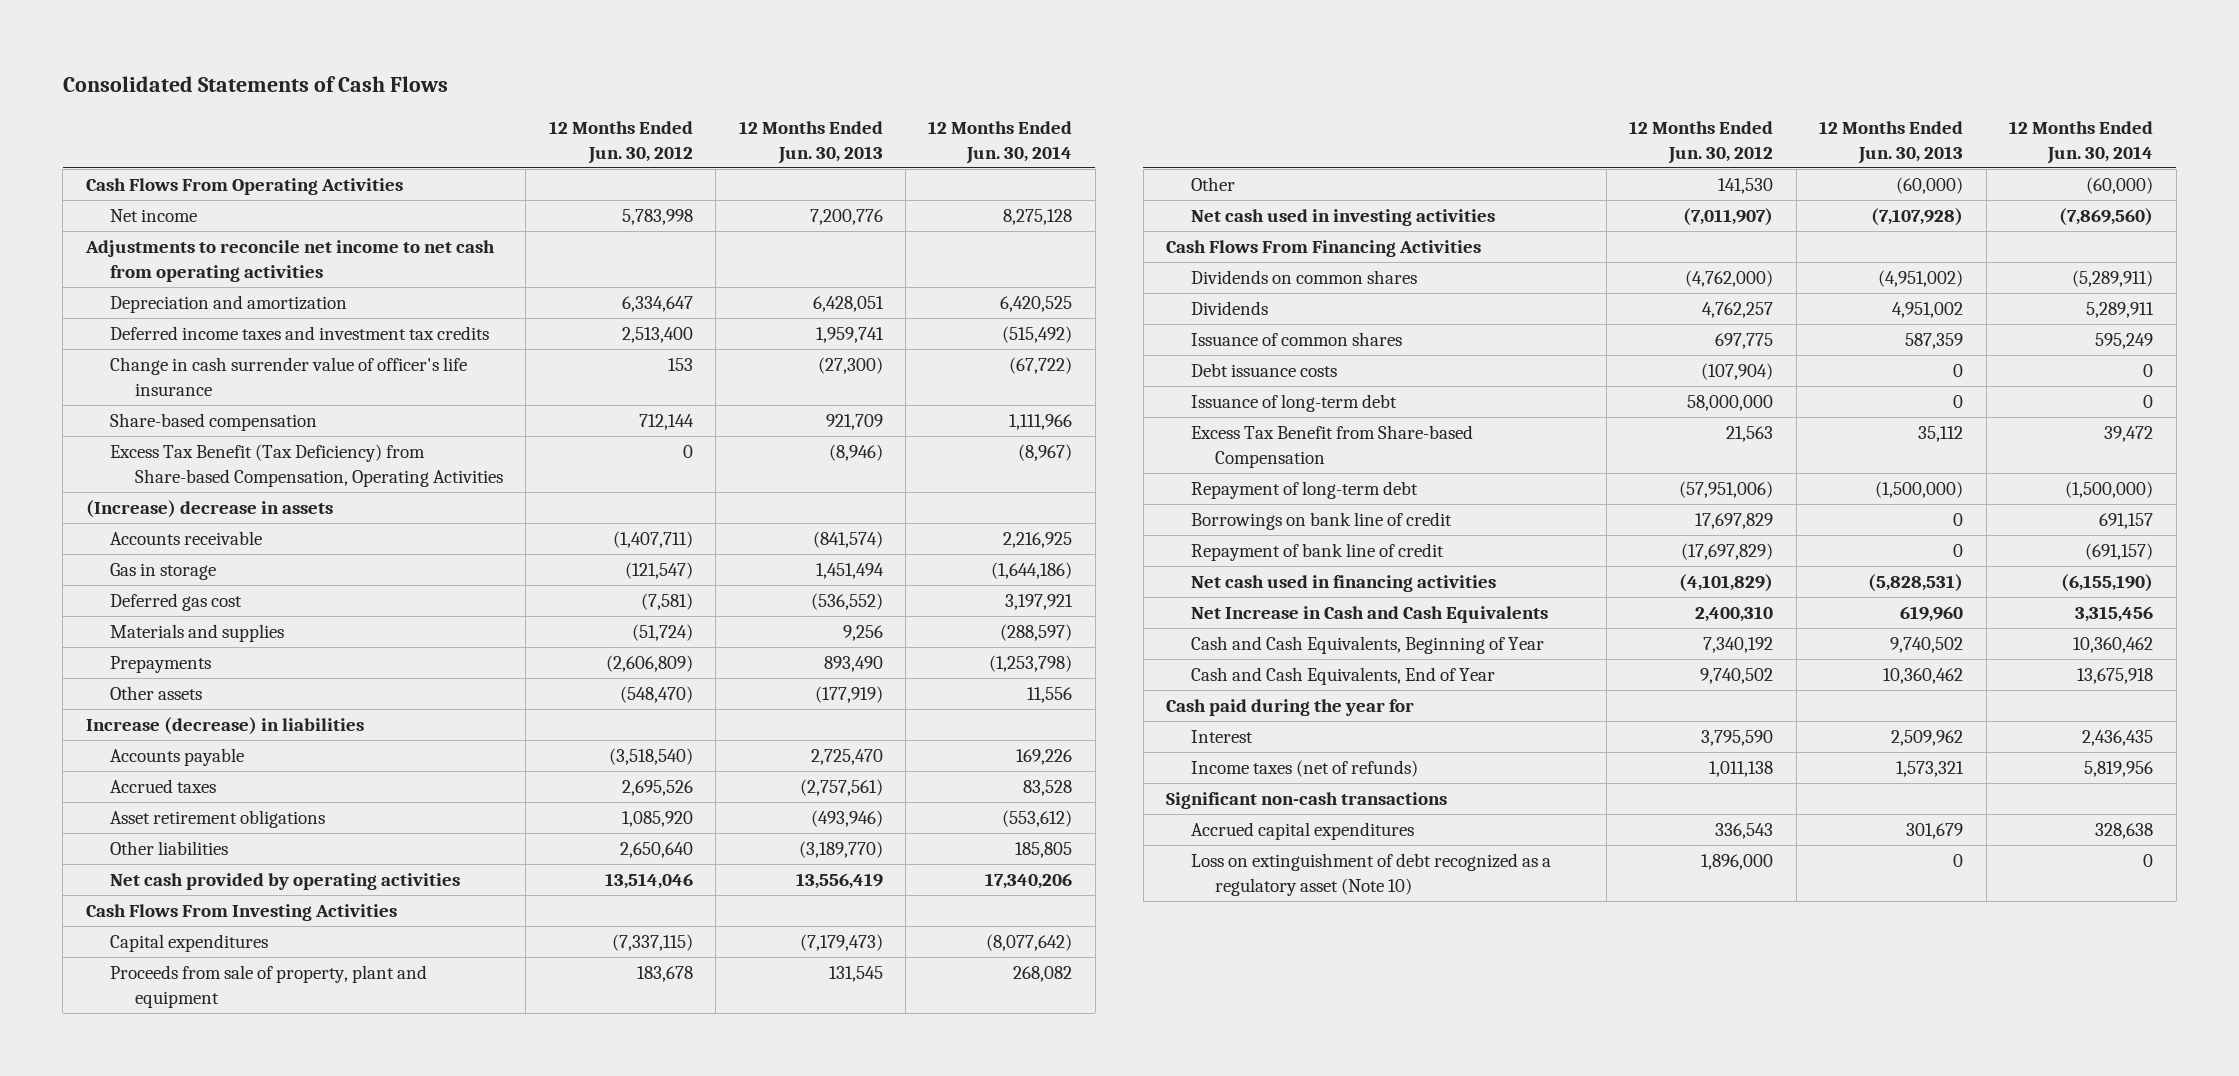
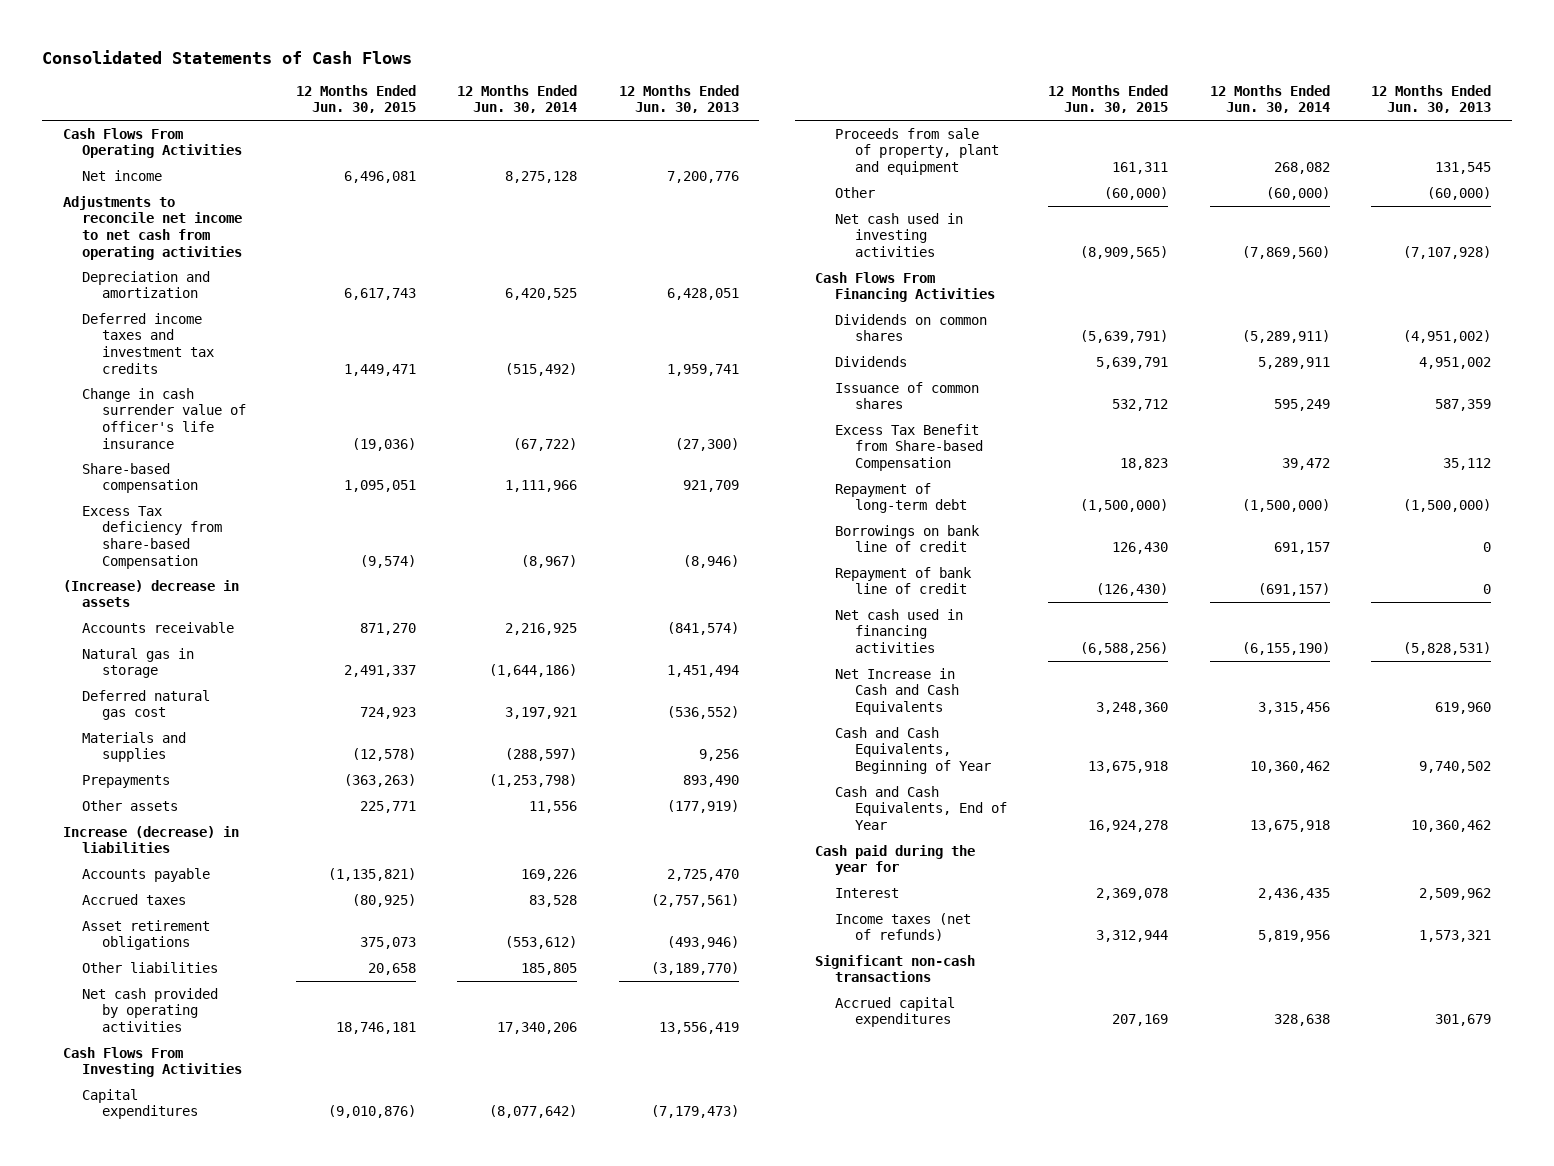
- | 12 Months Ended Jun. 30, 2012 | 12 Months Ended Jun. 30, 2013 | 12 Months Ended Jun. 30, 2014
+ | 12 Months Ended Jun. 30, 2015 | 12 Months Ended Jun. 30, 2014 | 12 Months Ended Jun. 30, 2013
- Excess Tax Benefit (Tax Deficiency) from Share-based Compensation, Operating Activities | 0 | (8,946) | (8,967)
+ Excess Tax deficiency from share-based Compensation | (9,574) | (8,967) | (8,946)
- Gas in storage | (121,547) | 1,451,494 | (1,644,186)
- Deferred gas cost | (7,581) | (536,552) | 3,197,921
+ Natural gas in storage | 2,491,337 | (1,644,186) | 1,451,494
+ Deferred natural gas cost | 724,923 | 3,197,921 | (536,552)
- Debt issuance costs | (107,904) | 0 | 0
- Issuance of long-term debt | 58,000,000 | 0 | 0
- Loss on extinguishment of debt recognized as a regulatory asset (Note 10) | 1,896,000 | 0 | 0

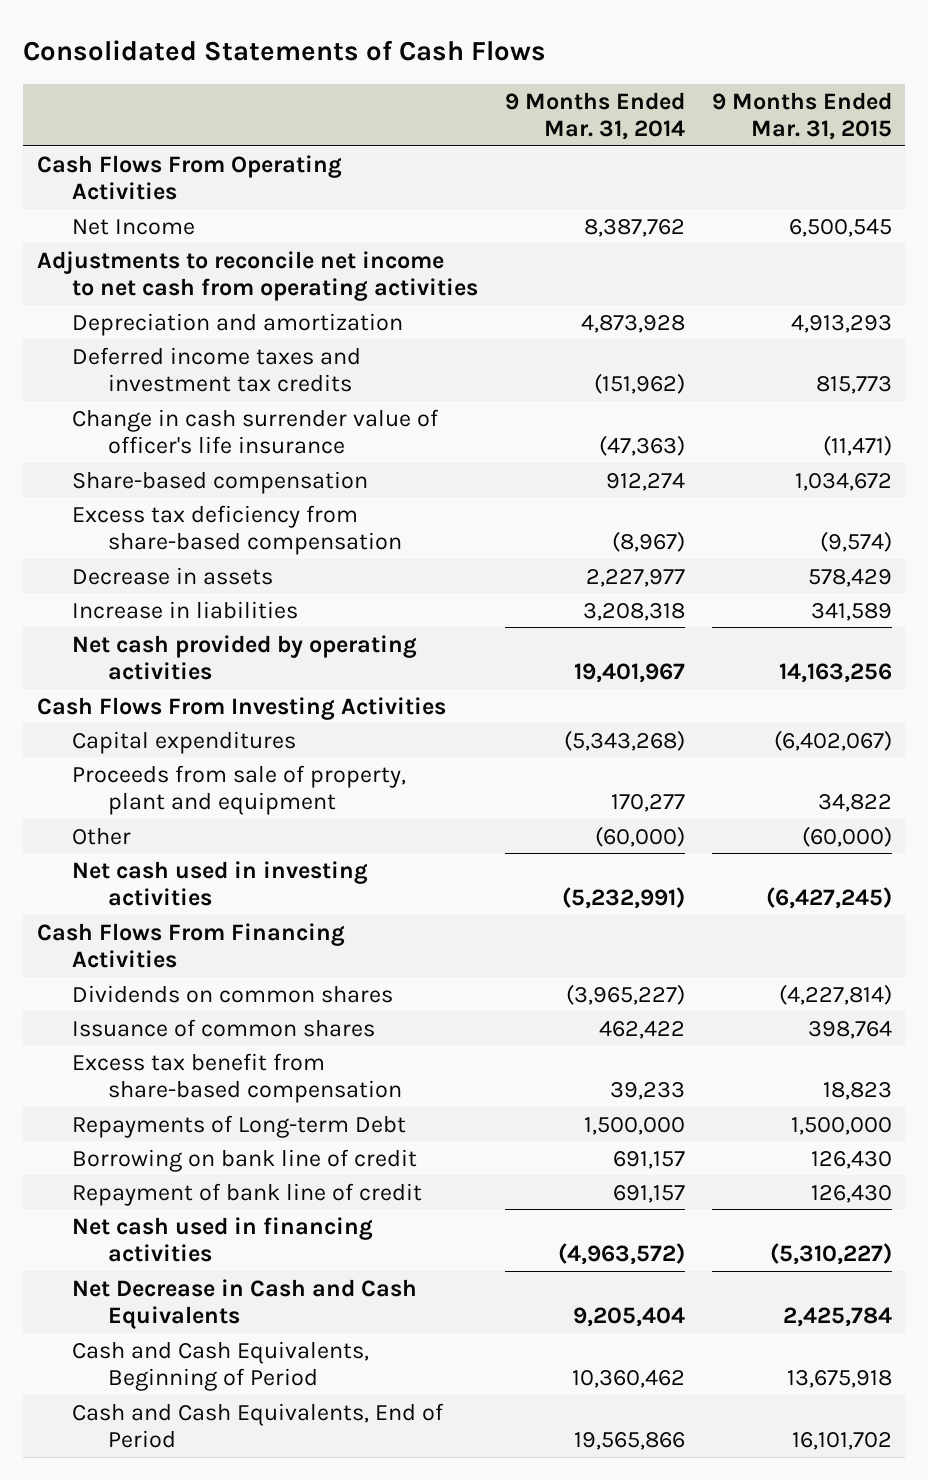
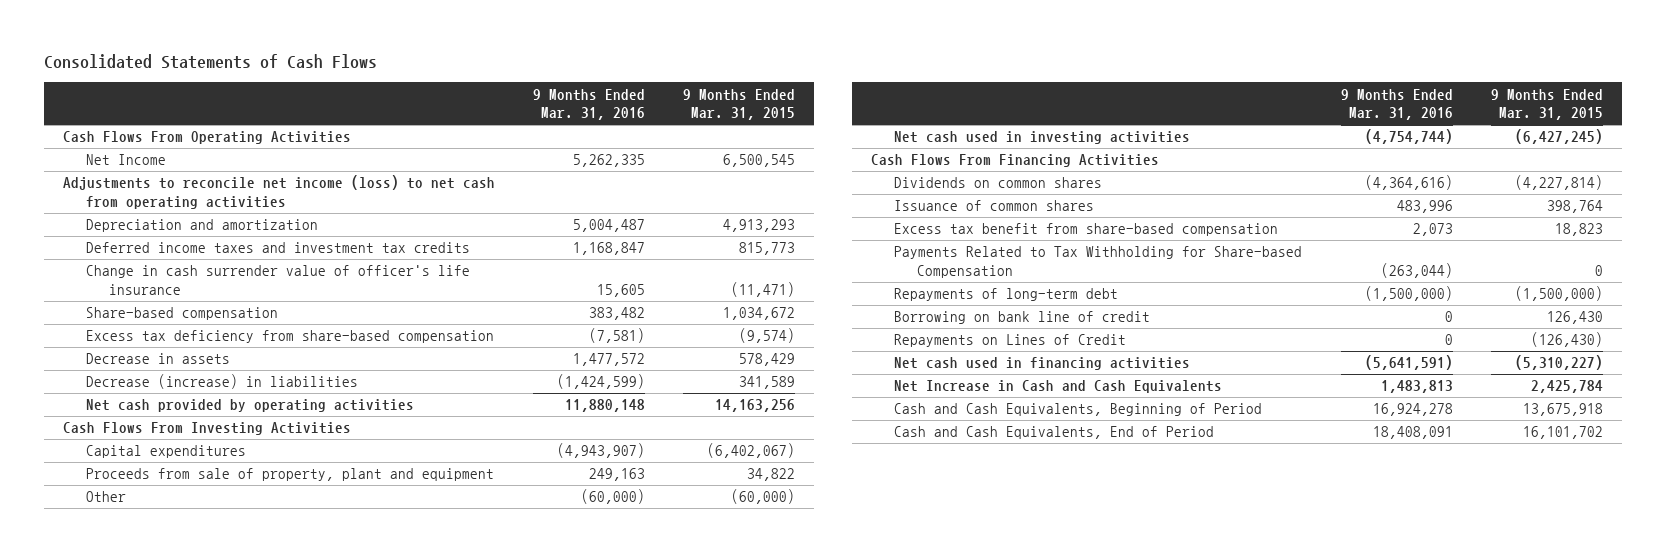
- | 9 Months Ended Mar. 31, 2014 | 9 Months Ended Mar. 31, 2015
+ | 9 Months Ended Mar. 31, 2016 | 9 Months Ended Mar. 31, 2015
- Adjustments to reconcile net income to net cash from operating activities
+ Adjustments to reconcile net income (loss) to net cash from operating activities
- Increase in liabilities | 3,208,318 | 341,589
+ Decrease (increase) in liabilities | (1,424,599) | 341,589
- Repayments of Long-term Debt | 1,500,000 | 1,500,000
+ Payments Related to Tax Withholding for Share-based Compensation | (263,044) | 0
+ Repayments of long-term debt | (1,500,000) | (1,500,000)
- Repayment of bank line of credit | 691,157 | 126,430
+ Repayments on Lines of Credit | 0 | (126,430)
- Net Decrease in Cash and Cash Equivalents | 9,205,404 | 2,425,784
+ Net Increase in Cash and Cash Equivalents | 1,483,813 | 2,425,784

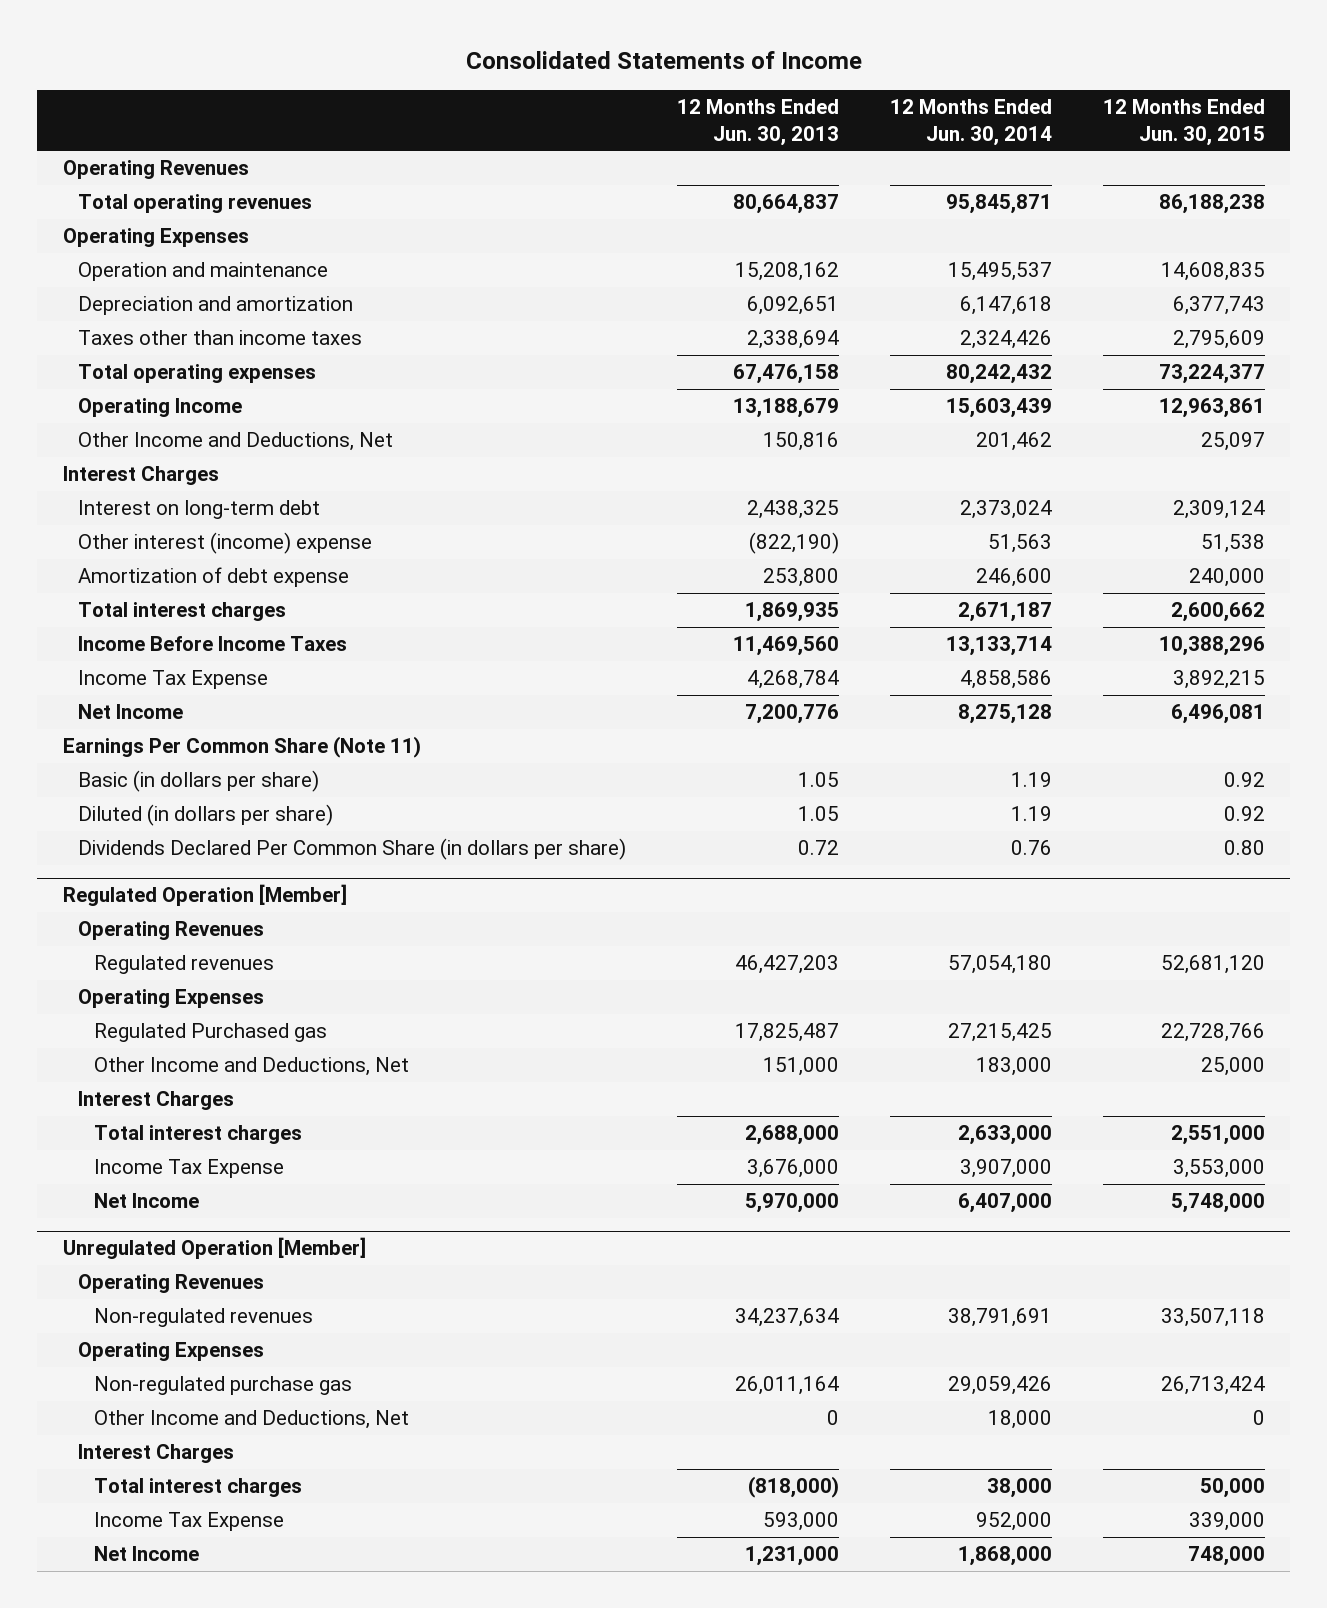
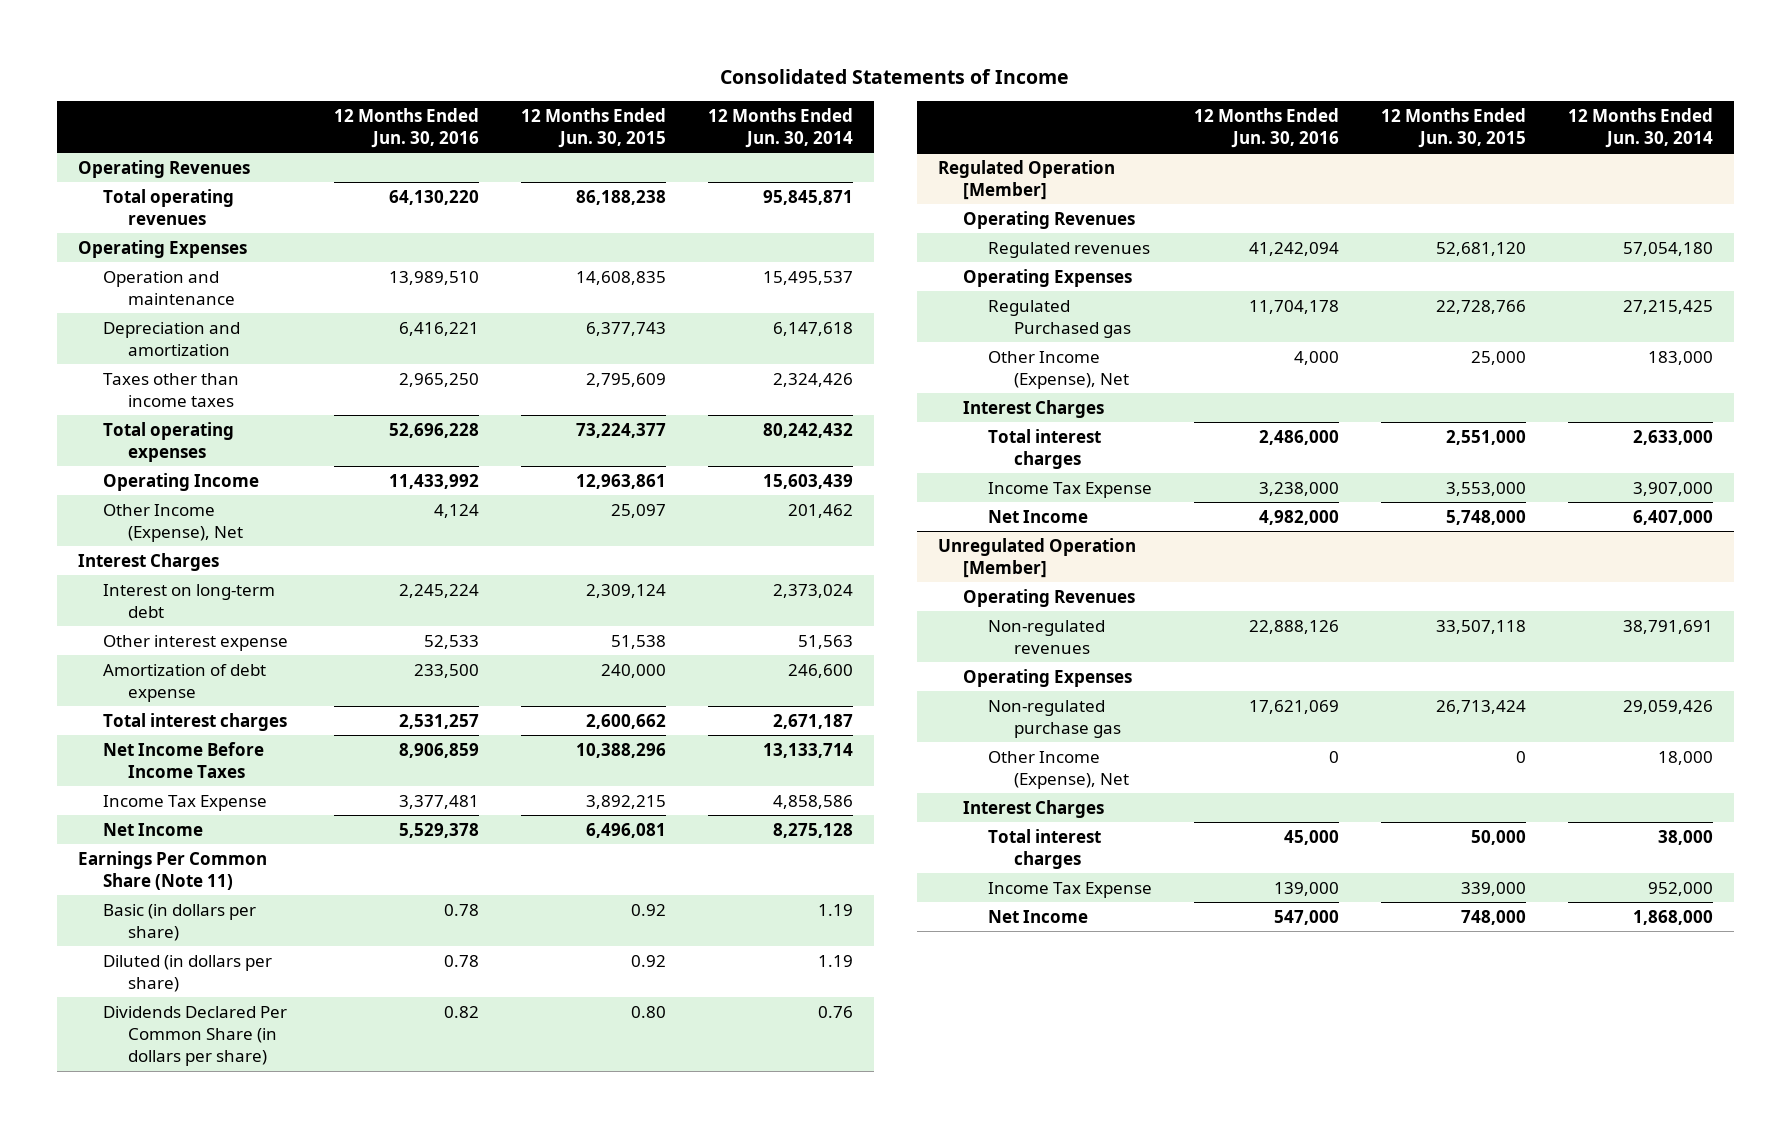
- | 12 Months Ended Jun. 30, 2013 | 12 Months Ended Jun. 30, 2014 | 12 Months Ended Jun. 30, 2015
+ | 12 Months Ended Jun. 30, 2016 | 12 Months Ended Jun. 30, 2015 | 12 Months Ended Jun. 30, 2014
- Other Income and Deductions, Net | 150,816 | 201,462 | 25,097
+ Other Income (Expense), Net | 4,124 | 25,097 | 201,462
- Other interest (income) expense | (822,190) | 51,563 | 51,538
+ Other interest expense | 52,533 | 51,538 | 51,563
- Income Before Income Taxes | 11,469,560 | 13,133,714 | 10,388,296
+ Net Income Before Income Taxes | 8,906,859 | 10,388,296 | 13,133,714
@ Regulated Operation [Member]
- Other Income and Deductions, Net | 151,000 | 183,000 | 25,000
+ Other Income (Expense), Net | 4,000 | 25,000 | 183,000
@ Unregulated Operation [Member]
- Other Income and Deductions, Net | 0 | 18,000 | 0
+ Other Income (Expense), Net | 0 | 0 | 18,000

